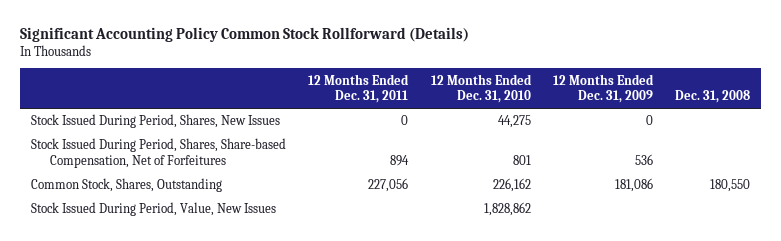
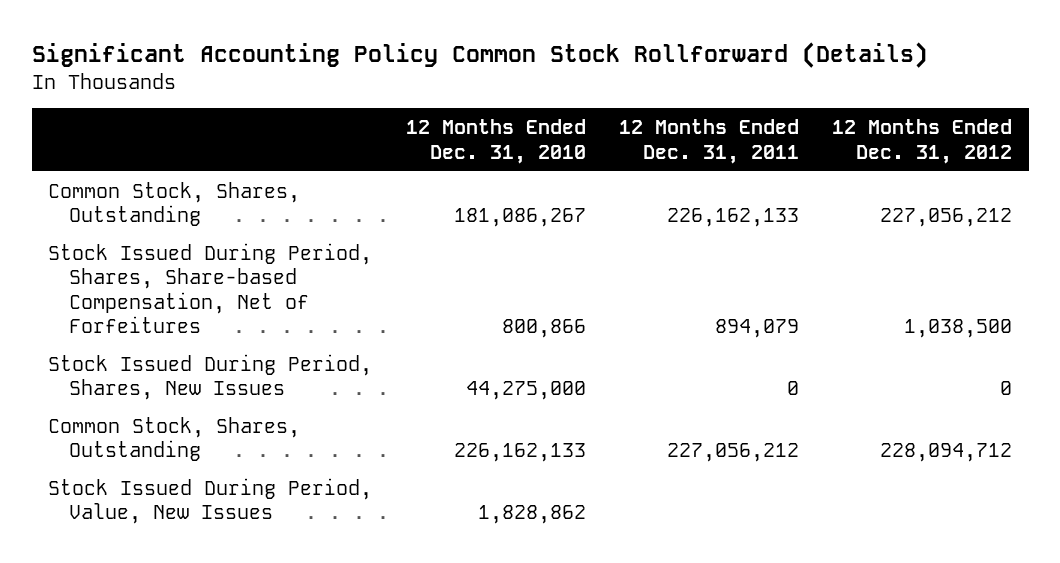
- | 12 Months Ended Dec. 31, 2011 | 12 Months Ended Dec. 31, 2010 | 12 Months Ended Dec. 31, 2009 | Dec. 31, 2008
+ | 12 Months Ended Dec. 31, 2010 | 12 Months Ended Dec. 31, 2011 | 12 Months Ended Dec. 31, 2012
- Stock Issued During Period, Shares, New Issues | 0 | 44,275 | 0 |
- Stock Issued During Period, Shares, Share-based Compensation, Net of Forfeitures | 894 | 801 | 536 |
- Common Stock, Shares, Outstanding | 227,056 | 226,162 | 181,086 | 180,550
+ Common Stock, Shares, Outstanding | 181,086,267 | 226,162,133 | 227,056,212
+ Stock Issued During Period, Shares, Share-based Compensation, Net of Forfeitures | 800,866 | 894,079 | 1,038,500
+ Stock Issued During Period, Shares, New Issues | 44,275,000 | 0 | 0
+ Common Stock, Shares, Outstanding | 226,162,133 | 227,056,212 | 228,094,712

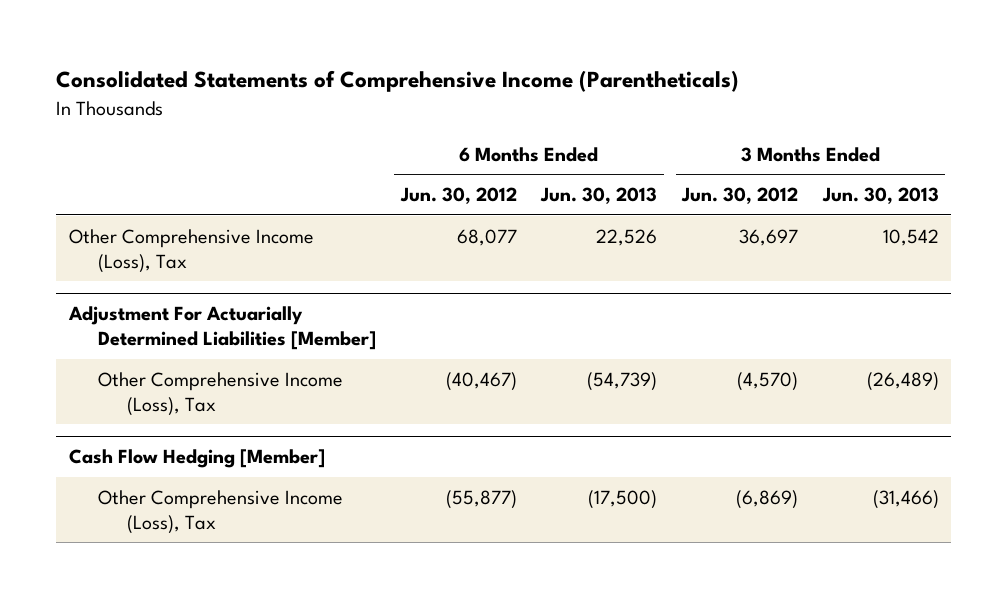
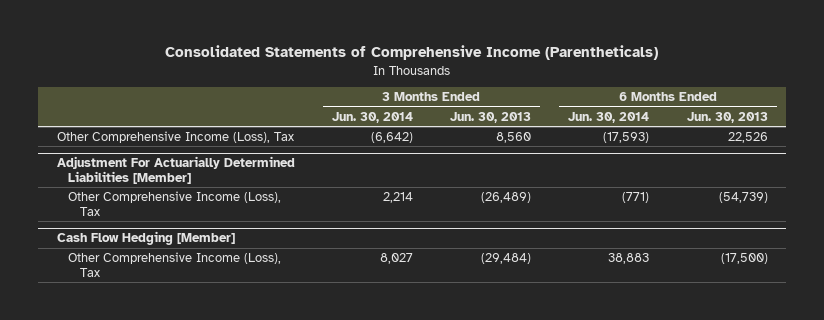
- | 6 Months Ended Jun. 30, 2012 | 6 Months Ended Jun. 30, 2013 | 3 Months Ended Jun. 30, 2012 | 3 Months Ended Jun. 30, 2013
+ | 3 Months Ended Jun. 30, 2014 | 3 Months Ended Jun. 30, 2013 | 6 Months Ended Jun. 30, 2014 | 6 Months Ended Jun. 30, 2013
- Other Comprehensive Income (Loss), Tax | 68,077 | 22,526 | 36,697 | 10,542
+ Other Comprehensive Income (Loss), Tax | (6,642) | 8,560 | (17,593) | 22,526
@ Cash Flow Hedging [Member]
- Other Comprehensive Income (Loss), Tax | (55,877) | (17,500) | (6,869) | (31,466)
+ Other Comprehensive Income (Loss), Tax | 8,027 | (29,484) | 38,883 | (17,500)

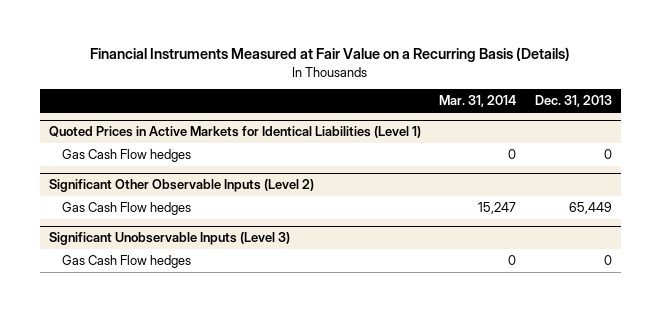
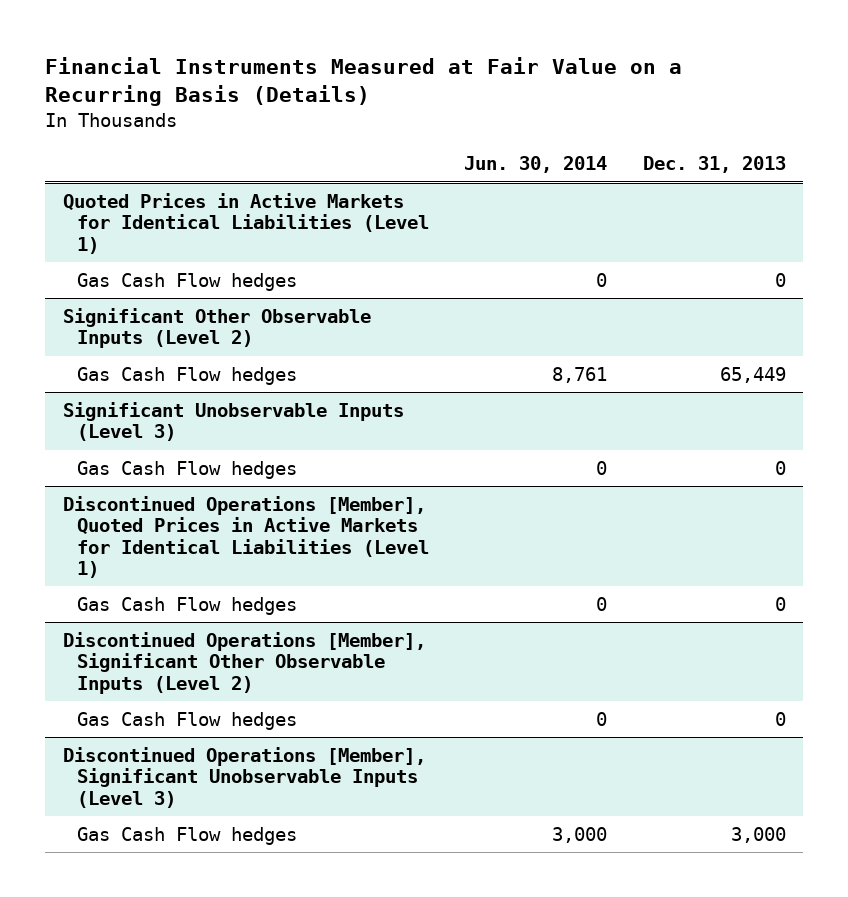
- | Mar. 31, 2014 | Dec. 31, 2013
+ | Jun. 30, 2014 | Dec. 31, 2013
+ Discontinued Operations [Member], Quoted Prices in Active Markets for Identical Liabilities (Level 1)
+ Gas Cash Flow hedges | 0 | 0
+ Discontinued Operations [Member], Significant Other Observable Inputs (Level 2)
+ Gas Cash Flow hedges | 0 | 0
+ Discontinued Operations [Member], Significant Unobservable Inputs (Level 3)
+ Gas Cash Flow hedges | 3,000 | 3,000

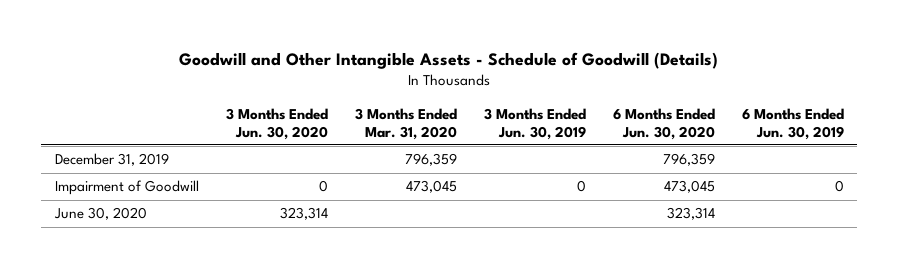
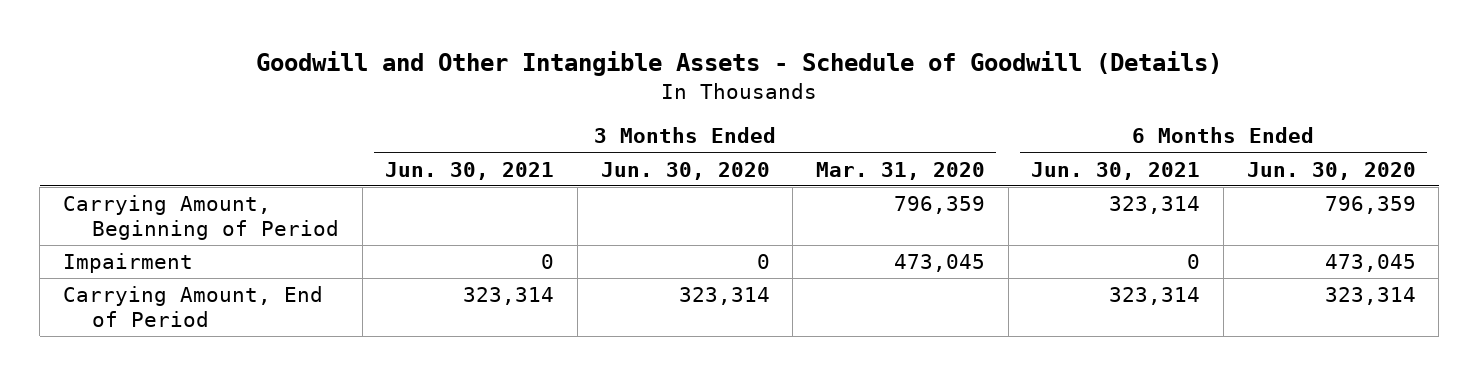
- | 3 Months Ended Jun. 30, 2020 | 3 Months Ended Mar. 31, 2020 | 3 Months Ended Jun. 30, 2019 | 6 Months Ended Jun. 30, 2020 | 6 Months Ended Jun. 30, 2019
+ | 3 Months Ended Jun. 30, 2021 | 3 Months Ended Jun. 30, 2020 | 3 Months Ended Mar. 31, 2020 | 6 Months Ended Jun. 30, 2021 | 6 Months Ended Jun. 30, 2020
- December 31, 2019 | | 796,359 | | 796,359 |
- Impairment of Goodwill | 0 | 473,045 | 0 | 473,045 | 0
- June 30, 2020 | 323,314 | | | 323,314 |
+ Carrying Amount, Beginning of Period | | | 796,359 | 323,314 | 796,359
+ Impairment | 0 | 0 | 473,045 | 0 | 473,045
+ Carrying Amount, End of Period | 323,314 | 323,314 | | 323,314 | 323,314

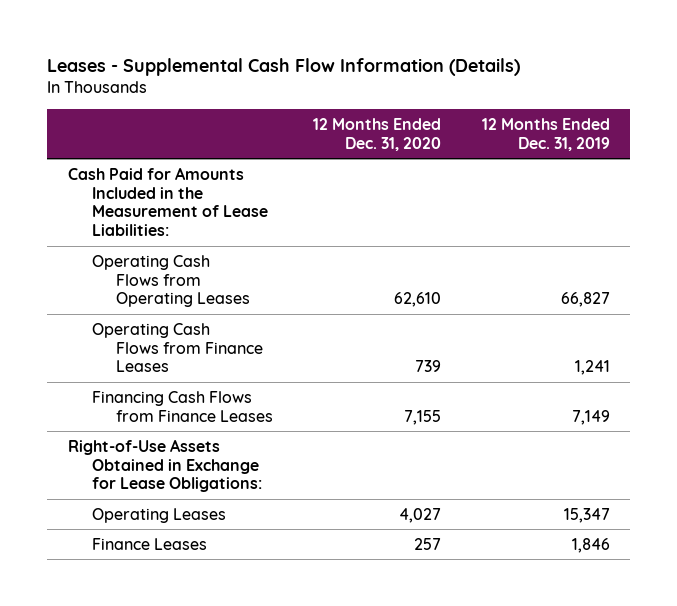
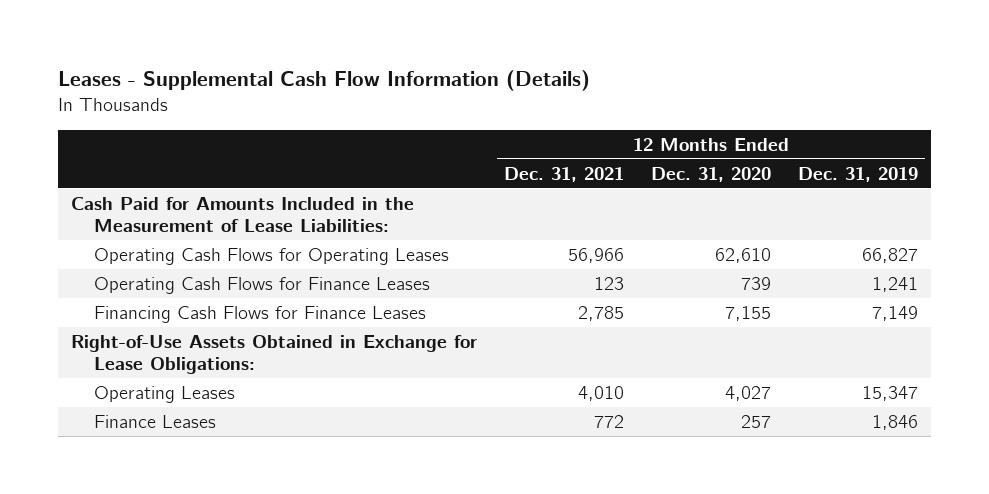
- | 12 Months Ended Dec. 31, 2020 | 12 Months Ended Dec. 31, 2019
+ | 12 Months Ended Dec. 31, 2021 | 12 Months Ended Dec. 31, 2020 | 12 Months Ended Dec. 31, 2019
- Operating Cash Flows from Operating Leases | 62,610 | 66,827
- Operating Cash Flows from Finance Leases | 739 | 1,241
- Financing Cash Flows from Finance Leases | 7,155 | 7,149
+ Operating Cash Flows for Operating Leases | 56,966 | 62,610 | 66,827
+ Operating Cash Flows for Finance Leases | 123 | 739 | 1,241
+ Financing Cash Flows for Finance Leases | 2,785 | 7,155 | 7,149

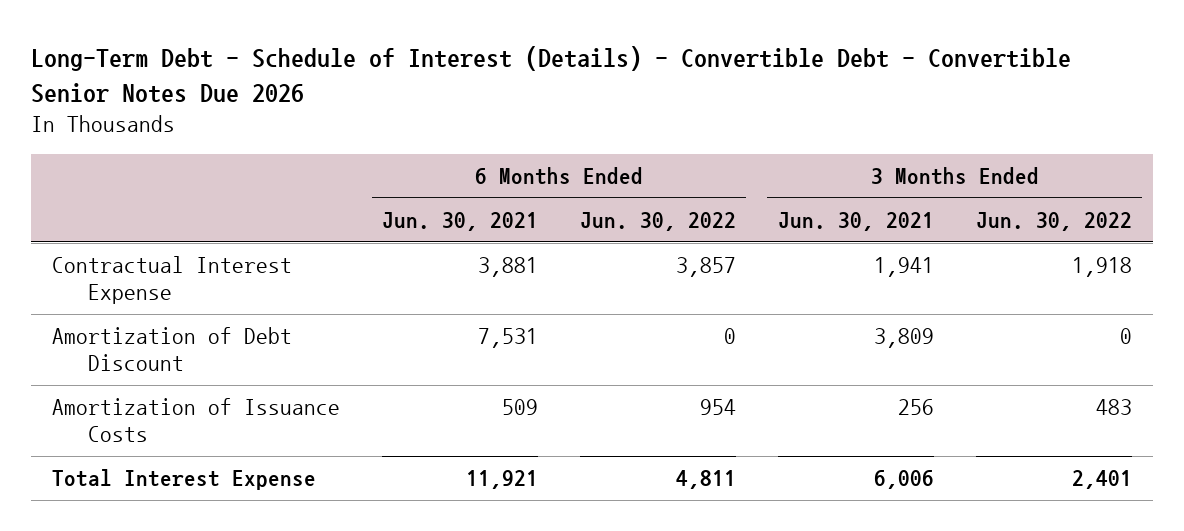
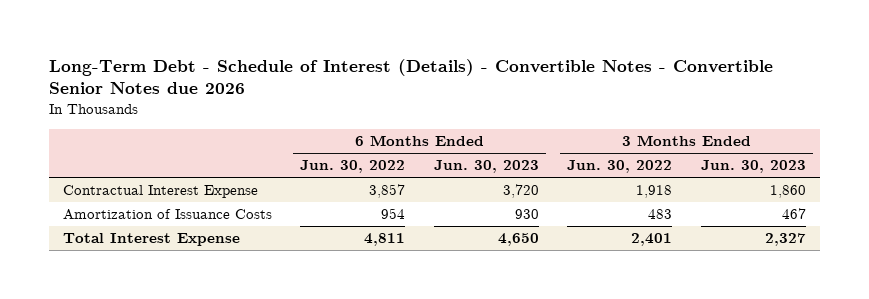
- Long-Term Debt - Schedule of Interest (Details) - Convertible Debt - Convertible Senior Notes Due 2026
+ Long-Term Debt - Schedule of Interest (Details) - Convertible Notes - Convertible Senior Notes due 2026
- | 6 Months Ended Jun. 30, 2021 | 6 Months Ended Jun. 30, 2022 | 3 Months Ended Jun. 30, 2021 | 3 Months Ended Jun. 30, 2022
+ | 6 Months Ended Jun. 30, 2022 | 6 Months Ended Jun. 30, 2023 | 3 Months Ended Jun. 30, 2022 | 3 Months Ended Jun. 30, 2023
- Amortization of Debt Discount | 7,531 | 0 | 3,809 | 0

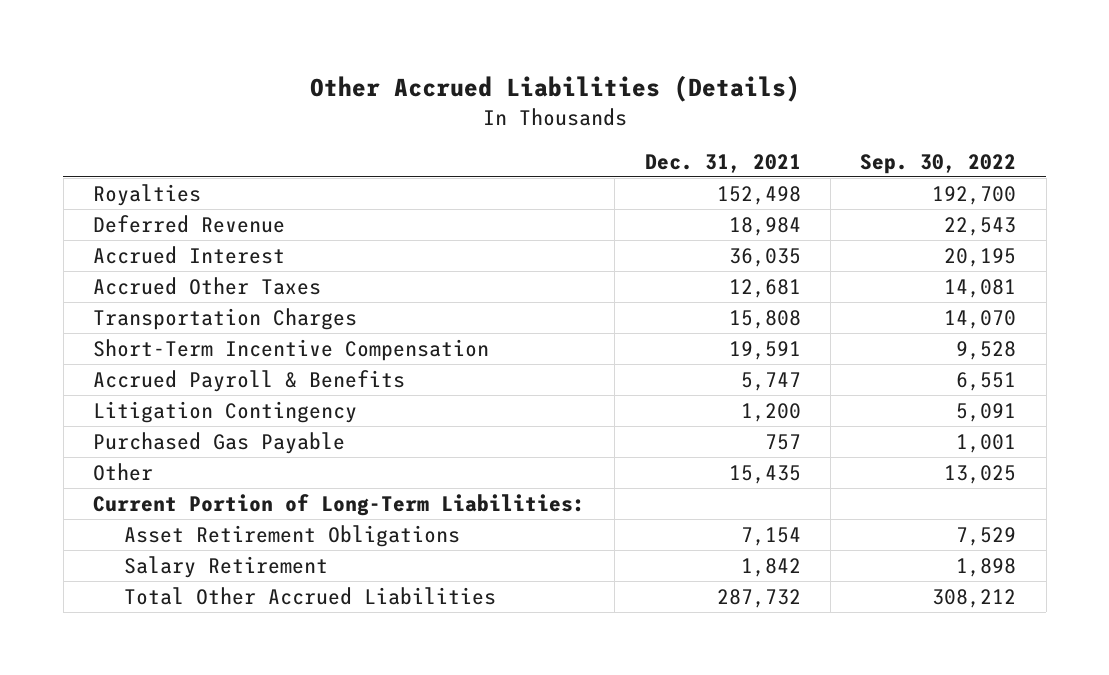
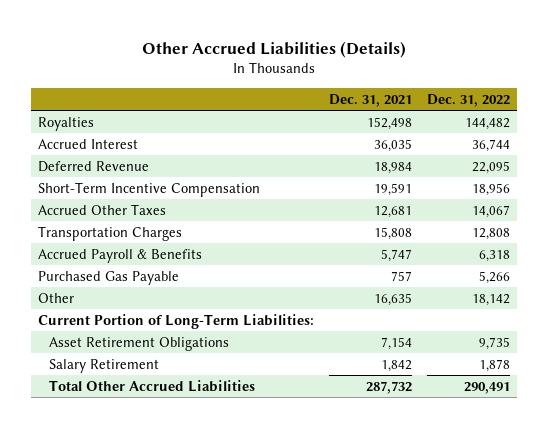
- | Dec. 31, 2021 | Sep. 30, 2022
+ | Dec. 31, 2021 | Dec. 31, 2022
moved down: Deferred Revenue | 18,984 | 22,095
moved up: Short-Term Incentive Compensation | 19,591 | 18,956
- Litigation Contingency | 1,200 | 5,091
- Other | 15,435 | 13,025
+ Other | 16,635 | 18,142

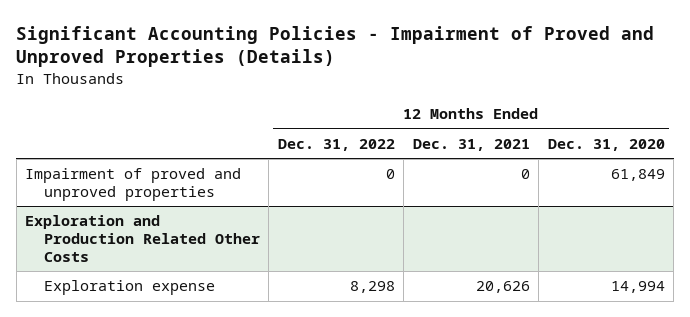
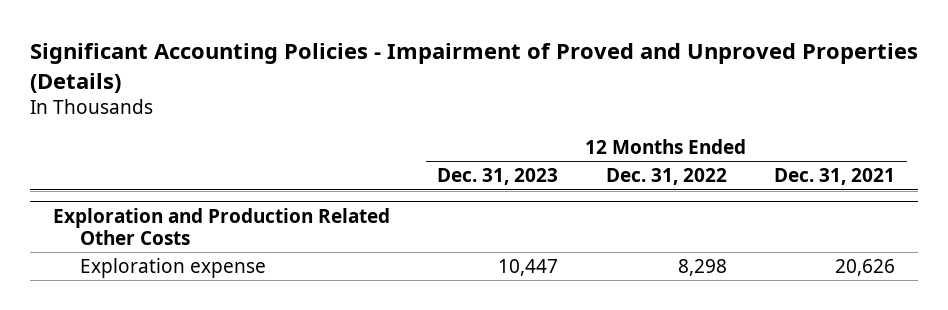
- | 12 Months Ended Dec. 31, 2022 | 12 Months Ended Dec. 31, 2021 | 12 Months Ended Dec. 31, 2020
+ | 12 Months Ended Dec. 31, 2023 | 12 Months Ended Dec. 31, 2022 | 12 Months Ended Dec. 31, 2021
- Impairment of proved and unproved properties | 0 | 0 | 61,849

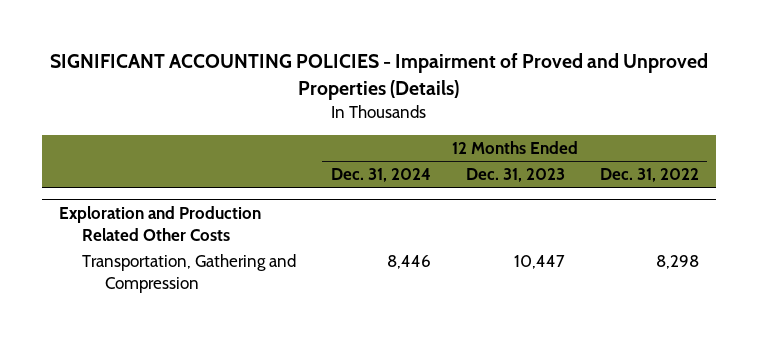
- Significant Accounting Policies - Impairment of Proved and Unproved Properties (Details)
+ SIGNIFICANT ACCOUNTING POLICIES - Impairment of Proved and Unproved Properties (Details)
- | 12 Months Ended Dec. 31, 2023 | 12 Months Ended Dec. 31, 2022 | 12 Months Ended Dec. 31, 2021
+ | 12 Months Ended Dec. 31, 2024 | 12 Months Ended Dec. 31, 2023 | 12 Months Ended Dec. 31, 2022
@ Exploration and Production Related Other Costs
- Exploration expense | 10,447 | 8,298 | 20,626
+ Transportation, Gathering and Compression | 8,446 | 10,447 | 8,298

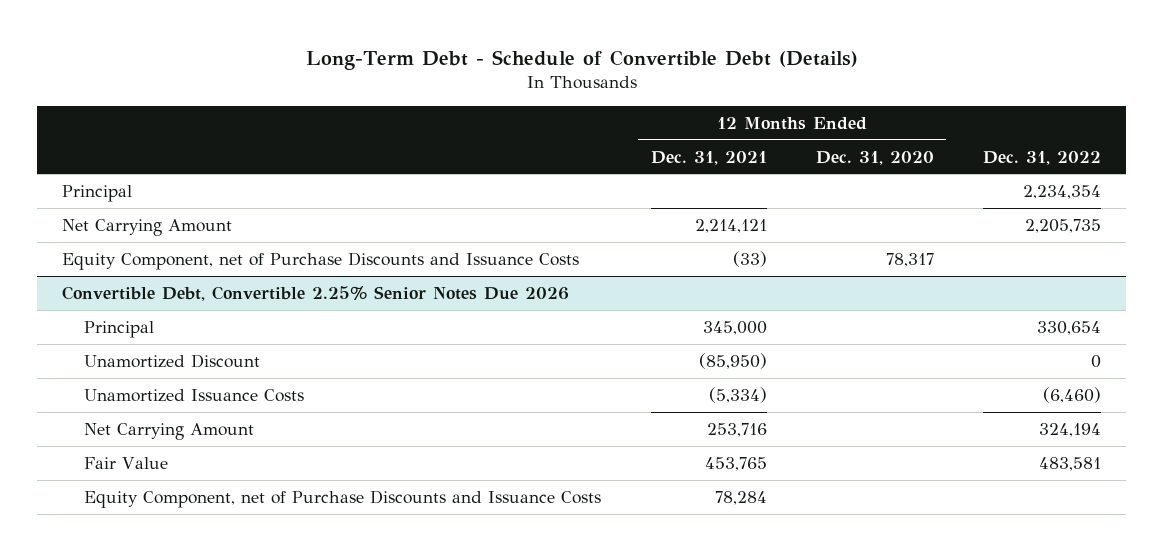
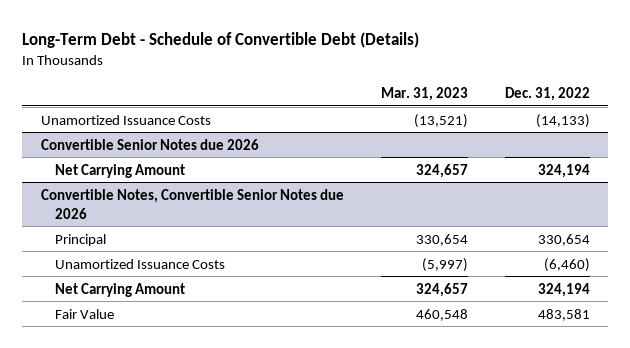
- | 12 Months Ended Dec. 31, 2021 | 12 Months Ended Dec. 31, 2020 | Dec. 31, 2022
+ | Mar. 31, 2023 | Dec. 31, 2022
- Principal | | | 2,234,354
- Net Carrying Amount | 2,214,121 | | 2,205,735
- Equity Component, net of Purchase Discounts and Issuance Costs | (33) | 78,317 |
- Convertible Debt, Convertible 2.25% Senior Notes Due 2026
+ Unamortized Issuance Costs | (13,521) | (14,133)
+ Convertible Senior Notes due 2026
+ Net Carrying Amount | 324,657 | 324,194
+ Convertible Notes, Convertible Senior Notes due 2026
- Unamortized Discount | (85,950) | | 0
- Equity Component, net of Purchase Discounts and Issuance Costs | 78,284 | |

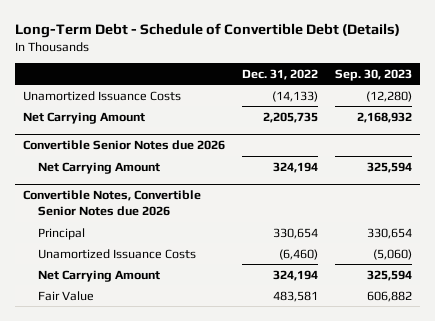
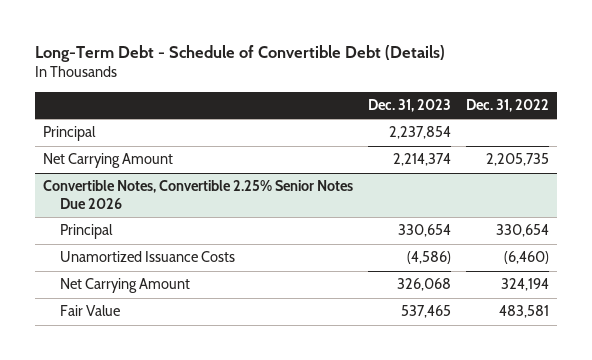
- | Dec. 31, 2022 | Sep. 30, 2023
+ | Dec. 31, 2023 | Dec. 31, 2022
- Unamortized Issuance Costs | (14,133) | (12,280)
+ Principal | 2,237,854 |
- Convertible Senior Notes due 2026
- Net Carrying Amount | 324,194 | 325,594
- Convertible Notes, Convertible Senior Notes due 2026
+ Convertible Notes, Convertible 2.25% Senior Notes Due 2026

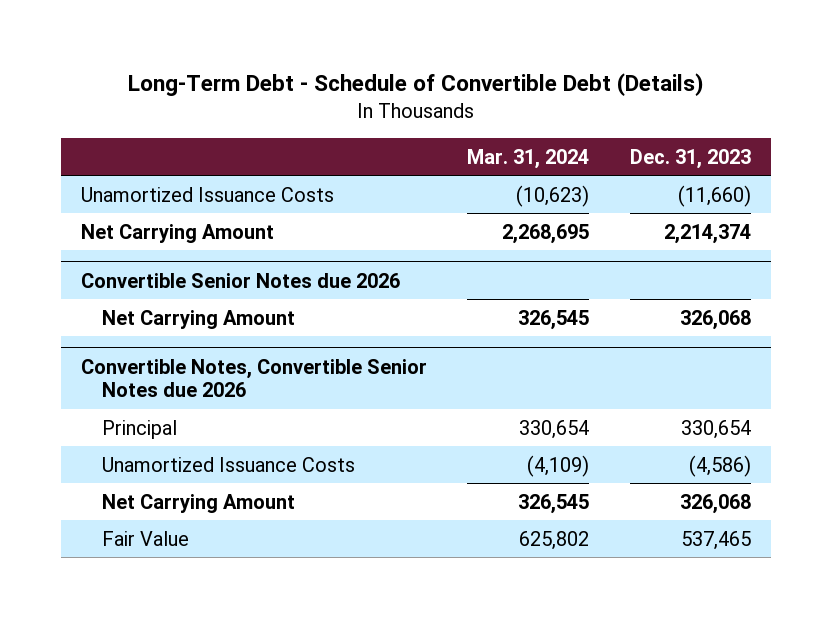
- | Dec. 31, 2023 | Dec. 31, 2022
+ | Mar. 31, 2024 | Dec. 31, 2023
- Principal | 2,237,854 |
+ Unamortized Issuance Costs | (10,623) | (11,660)
- Convertible Notes, Convertible 2.25% Senior Notes Due 2026
+ Convertible Senior Notes due 2026
+ Net Carrying Amount | 326,545 | 326,068
+ Convertible Notes, Convertible Senior Notes due 2026

